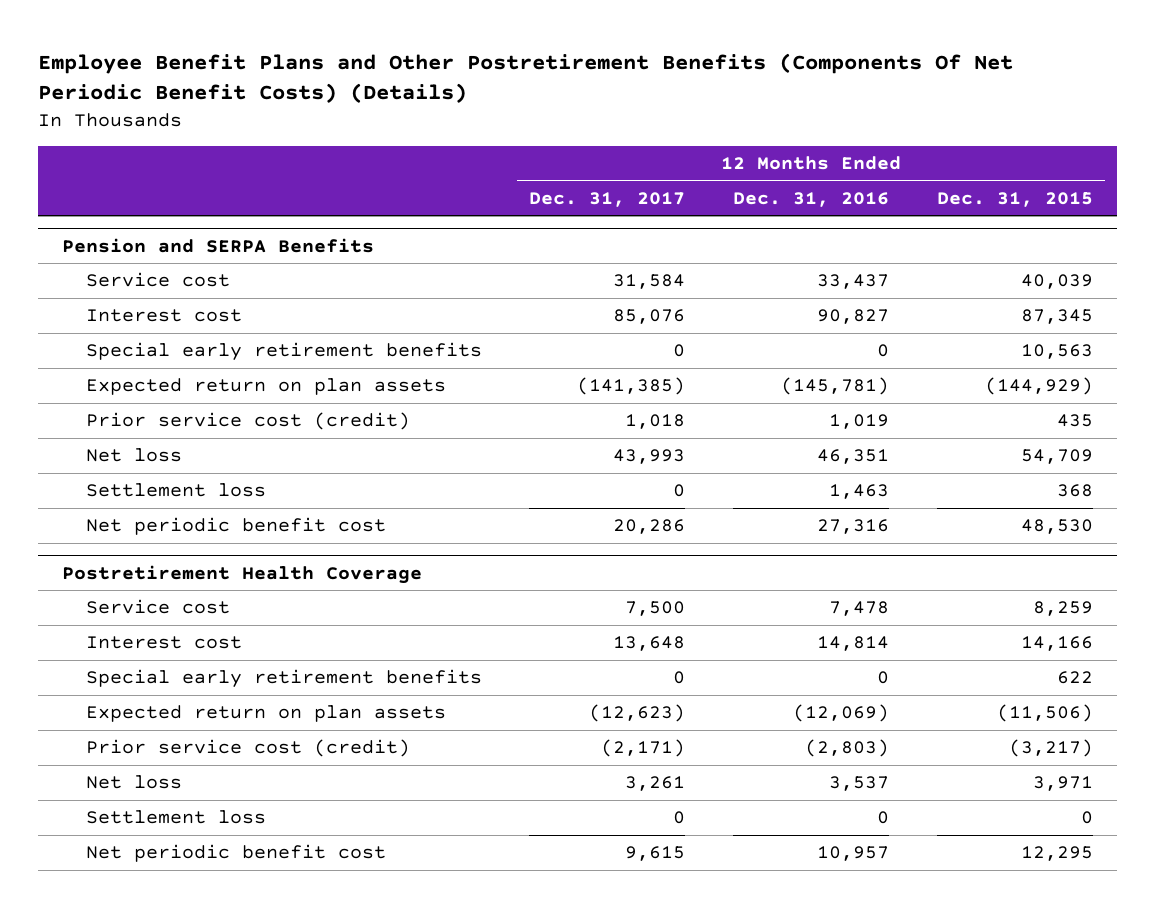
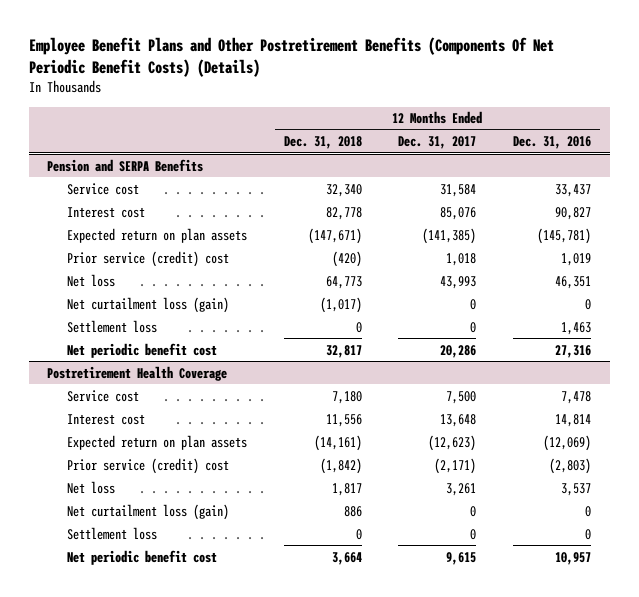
- | 12 Months Ended Dec. 31, 2017 | 12 Months Ended Dec. 31, 2016 | 12 Months Ended Dec. 31, 2015
+ | 12 Months Ended Dec. 31, 2018 | 12 Months Ended Dec. 31, 2017 | 12 Months Ended Dec. 31, 2016
@ Pension and SERPA Benefits
- Special early retirement benefits | 0 | 0 | 10,563
- Prior service cost (credit) | 1,018 | 1,019 | 435
+ Prior service (credit) cost | (420) | 1,018 | 1,019
+ Net curtailment loss (gain) | (1,017) | 0 | 0
@ Postretirement Health Coverage
- Special early retirement benefits | 0 | 0 | 622
- Prior service cost (credit) | (2,171) | (2,803) | (3,217)
+ Prior service (credit) cost | (1,842) | (2,171) | (2,803)
+ Net curtailment loss (gain) | 886 | 0 | 0

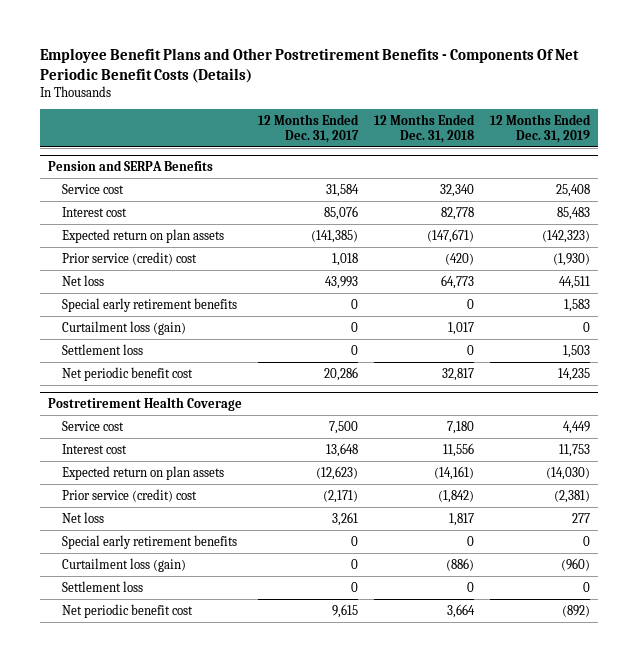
- Employee Benefit Plans and Other Postretirement Benefits (Components Of Net Periodic Benefit Costs) (Details)
+ Employee Benefit Plans and Other Postretirement Benefits - Components Of Net Periodic Benefit Costs (Details)
- | 12 Months Ended Dec. 31, 2018 | 12 Months Ended Dec. 31, 2017 | 12 Months Ended Dec. 31, 2016
+ | 12 Months Ended Dec. 31, 2017 | 12 Months Ended Dec. 31, 2018 | 12 Months Ended Dec. 31, 2019
@ Pension and SERPA Benefits
- Net curtailment loss (gain) | (1,017) | 0 | 0
+ Special early retirement benefits | 0 | 0 | 1,583
+ Curtailment loss (gain) | 0 | 1,017 | 0
@ Postretirement Health Coverage
- Net curtailment loss (gain) | 886 | 0 | 0
+ Special early retirement benefits | 0 | 0 | 0
+ Curtailment loss (gain) | 0 | (886) | (960)

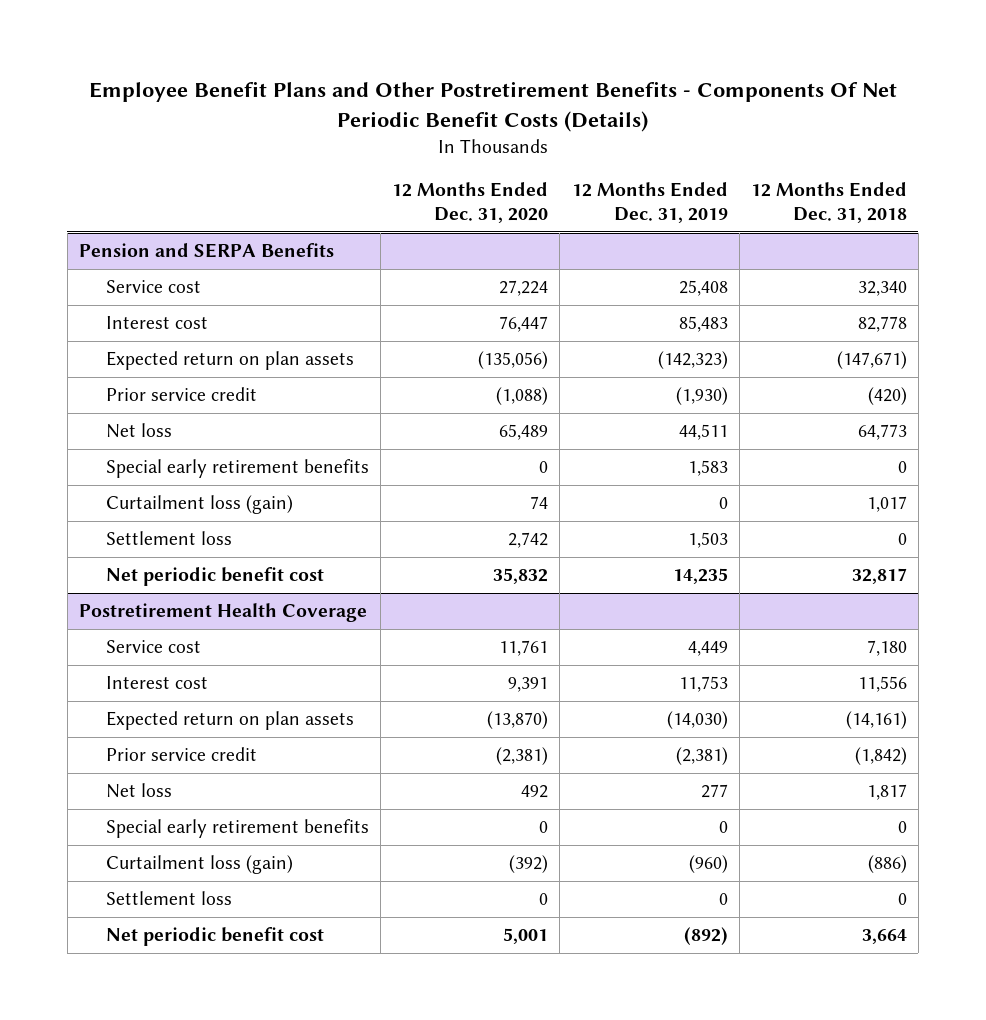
- | 12 Months Ended Dec. 31, 2017 | 12 Months Ended Dec. 31, 2018 | 12 Months Ended Dec. 31, 2019
+ | 12 Months Ended Dec. 31, 2020 | 12 Months Ended Dec. 31, 2019 | 12 Months Ended Dec. 31, 2018
@ Pension and SERPA Benefits
- Prior service (credit) cost | 1,018 | (420) | (1,930)
+ Prior service credit | (1,088) | (1,930) | (420)
@ Postretirement Health Coverage
- Prior service (credit) cost | (2,171) | (1,842) | (2,381)
+ Prior service credit | (2,381) | (2,381) | (1,842)

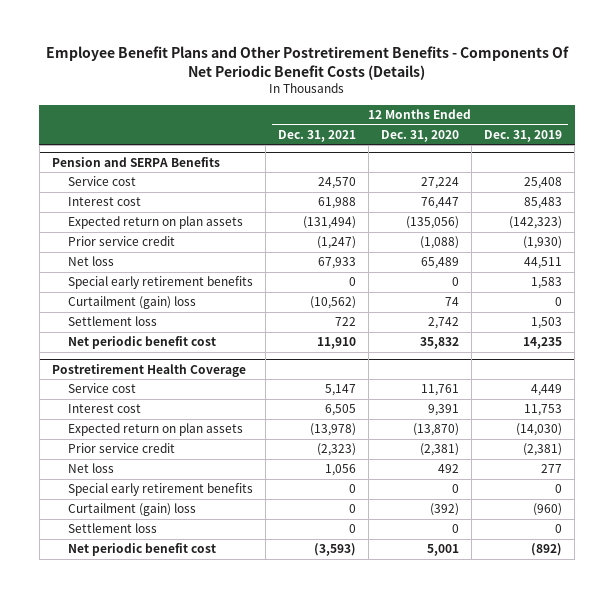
- | 12 Months Ended Dec. 31, 2020 | 12 Months Ended Dec. 31, 2019 | 12 Months Ended Dec. 31, 2018
+ | 12 Months Ended Dec. 31, 2021 | 12 Months Ended Dec. 31, 2020 | 12 Months Ended Dec. 31, 2019
@ Pension and SERPA Benefits
- Curtailment loss (gain) | 74 | 0 | 1,017
+ Curtailment (gain) loss | (10,562) | 74 | 0
@ Postretirement Health Coverage
- Curtailment loss (gain) | (392) | (960) | (886)
+ Curtailment (gain) loss | 0 | (392) | (960)

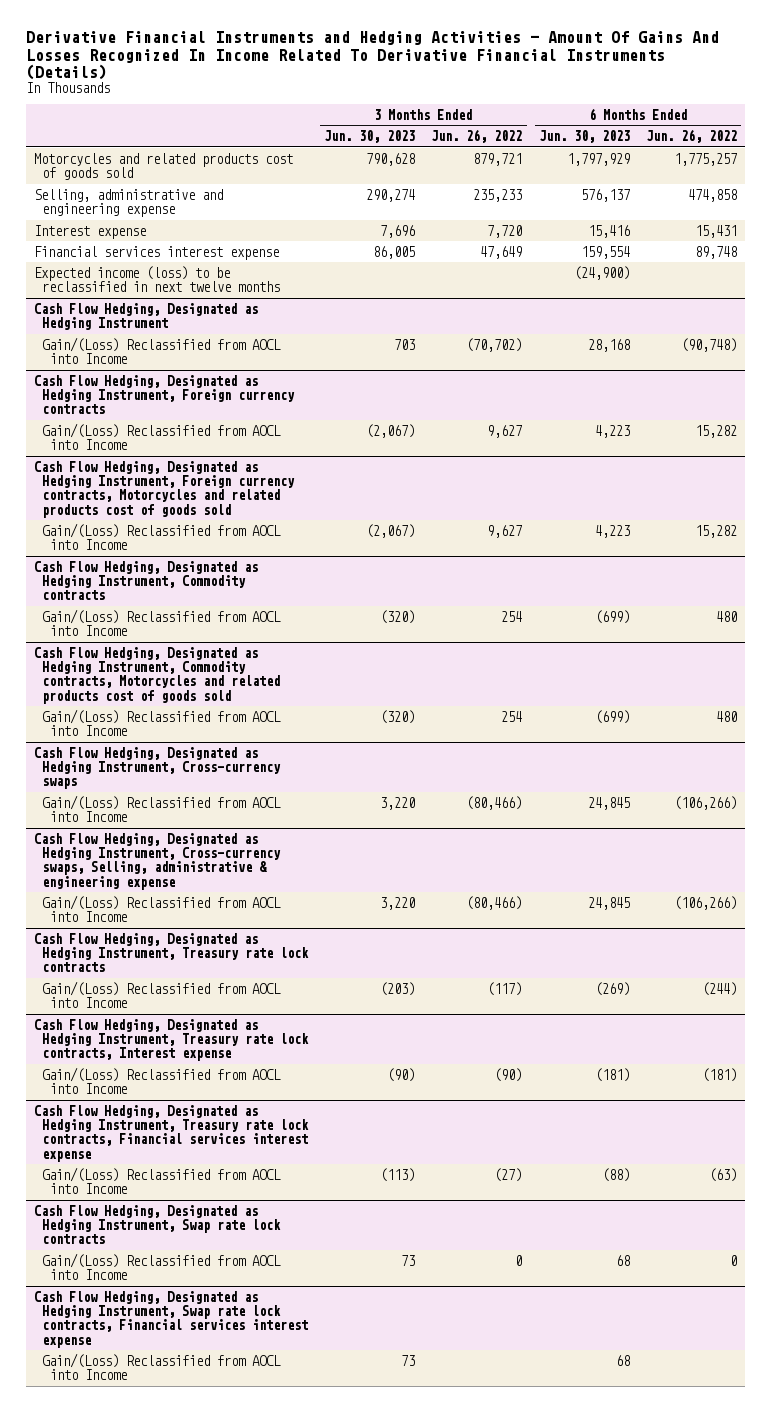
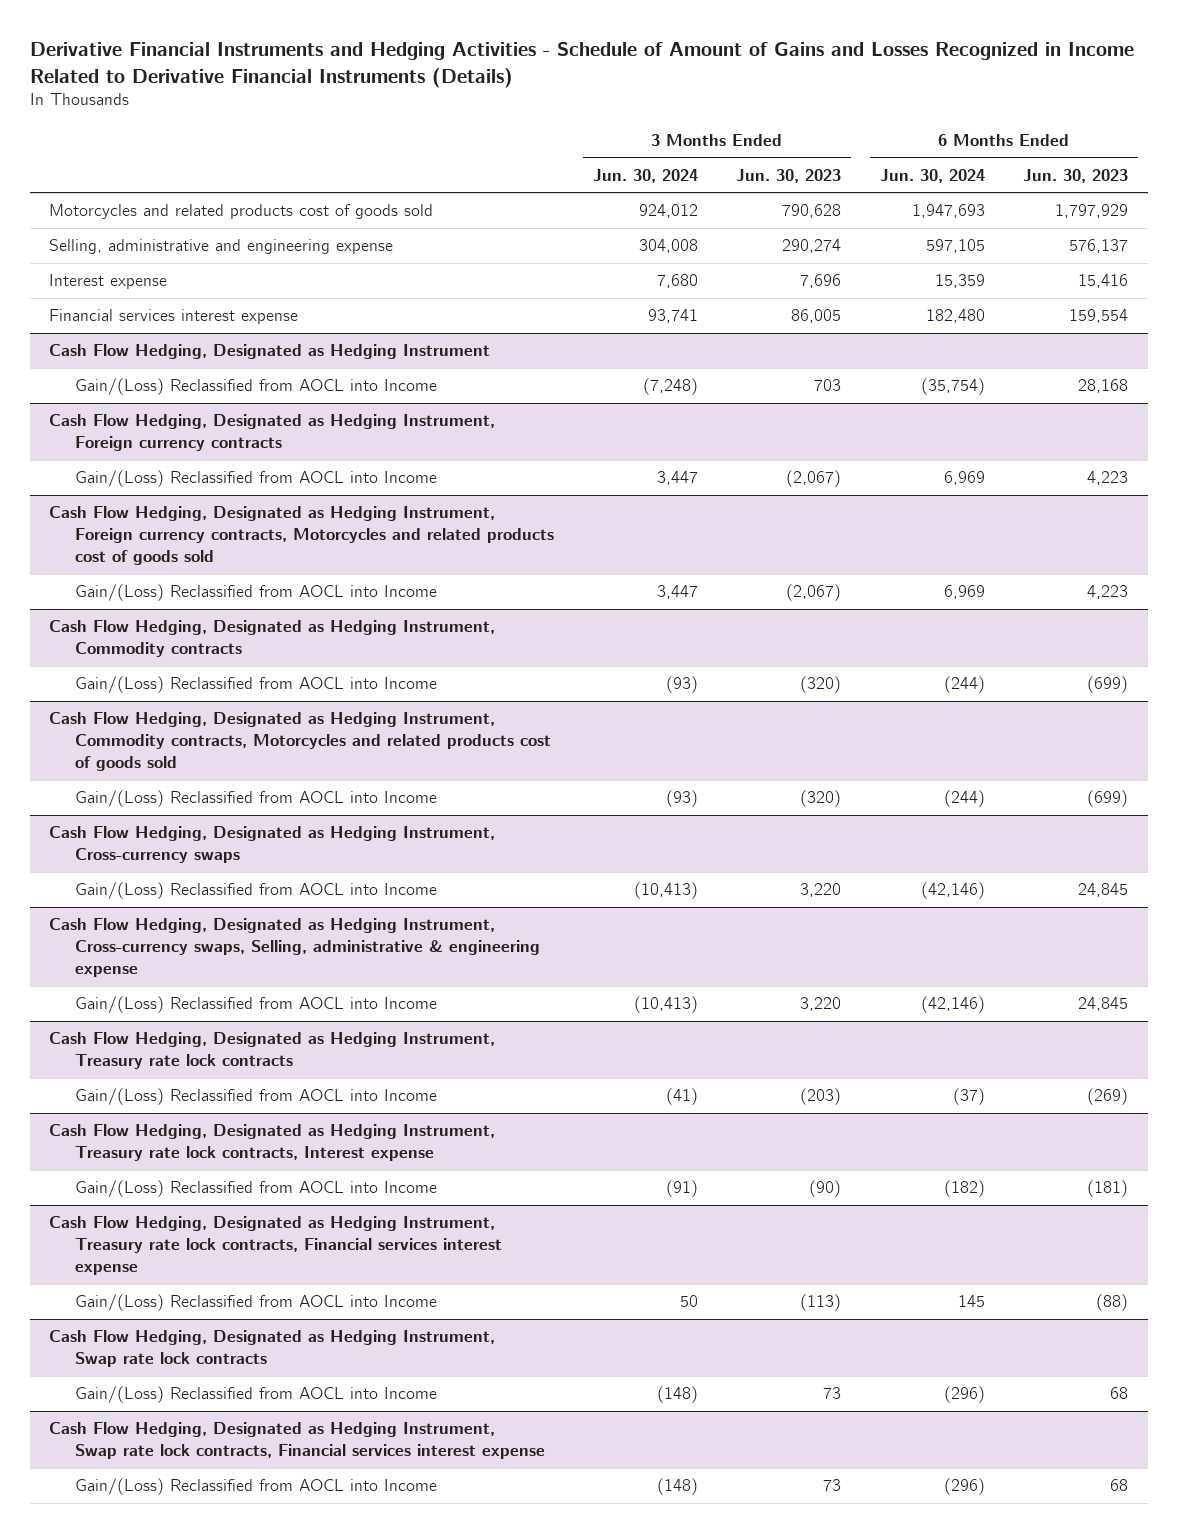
- Derivative Financial Instruments and Hedging Activities - Amount Of Gains And Losses Recognized In Income Related To Derivative Financial Instruments (Details)
+ Derivative Financial Instruments and Hedging Activities - Schedule of Amount of Gains and Losses Recognized in Income Related to Derivative Financial Instruments (Details)
- | 3 Months Ended Jun. 30, 2023 | 3 Months Ended Jun. 26, 2022 | 6 Months Ended Jun. 30, 2023 | 6 Months Ended Jun. 26, 2022
+ | 3 Months Ended Jun. 30, 2024 | 3 Months Ended Jun. 30, 2023 | 6 Months Ended Jun. 30, 2024 | 6 Months Ended Jun. 30, 2023
- Expected income (loss) to be reclassified in next twelve months | | | (24,900) |

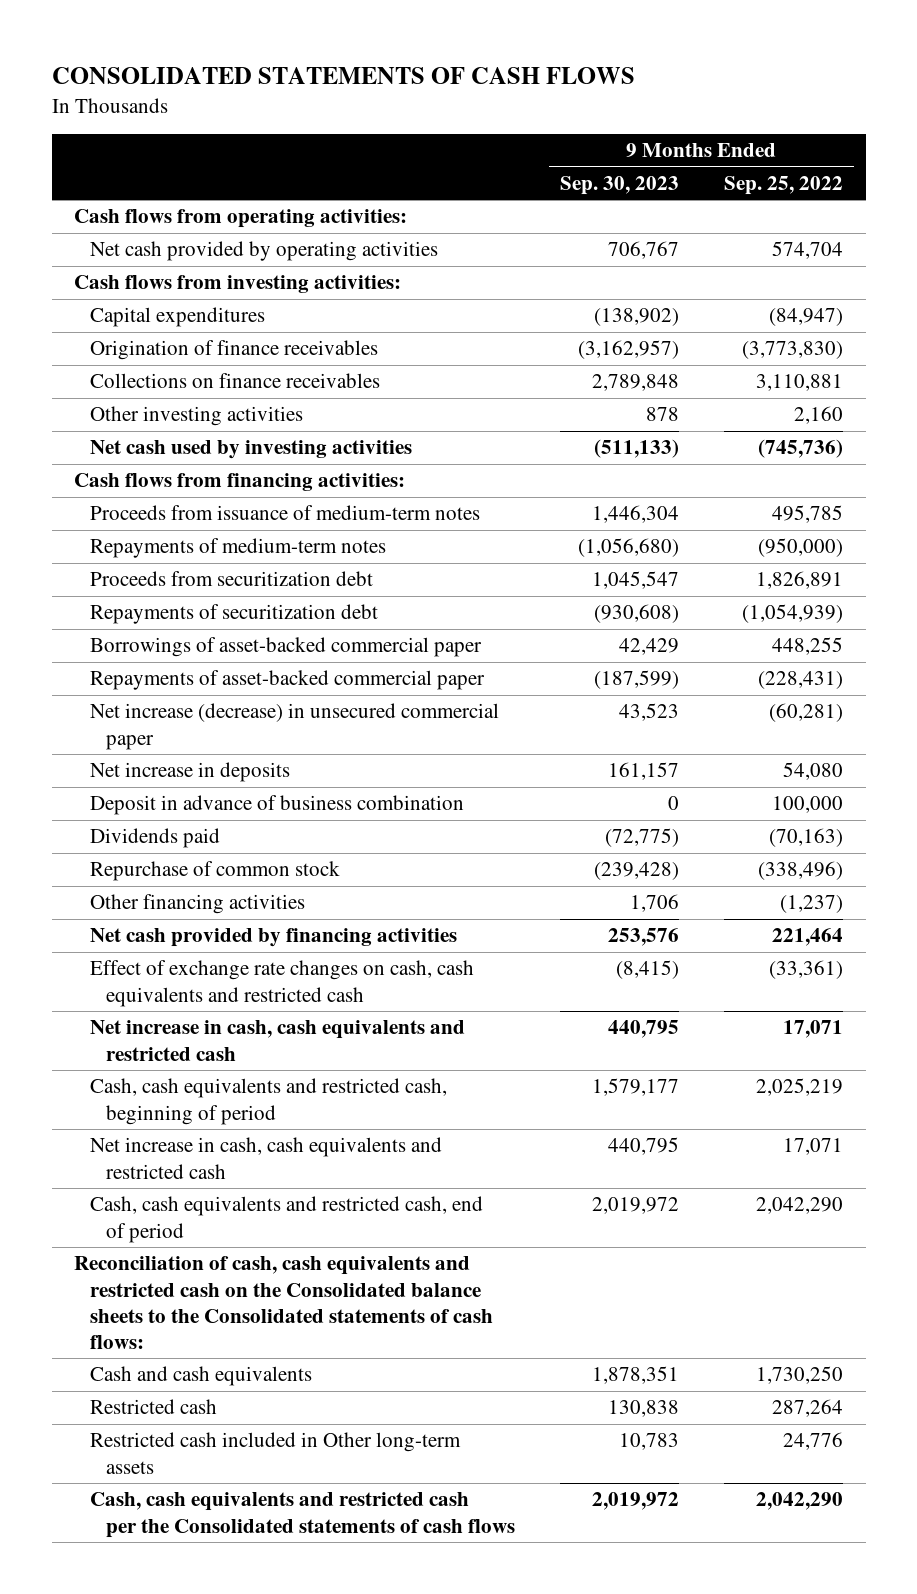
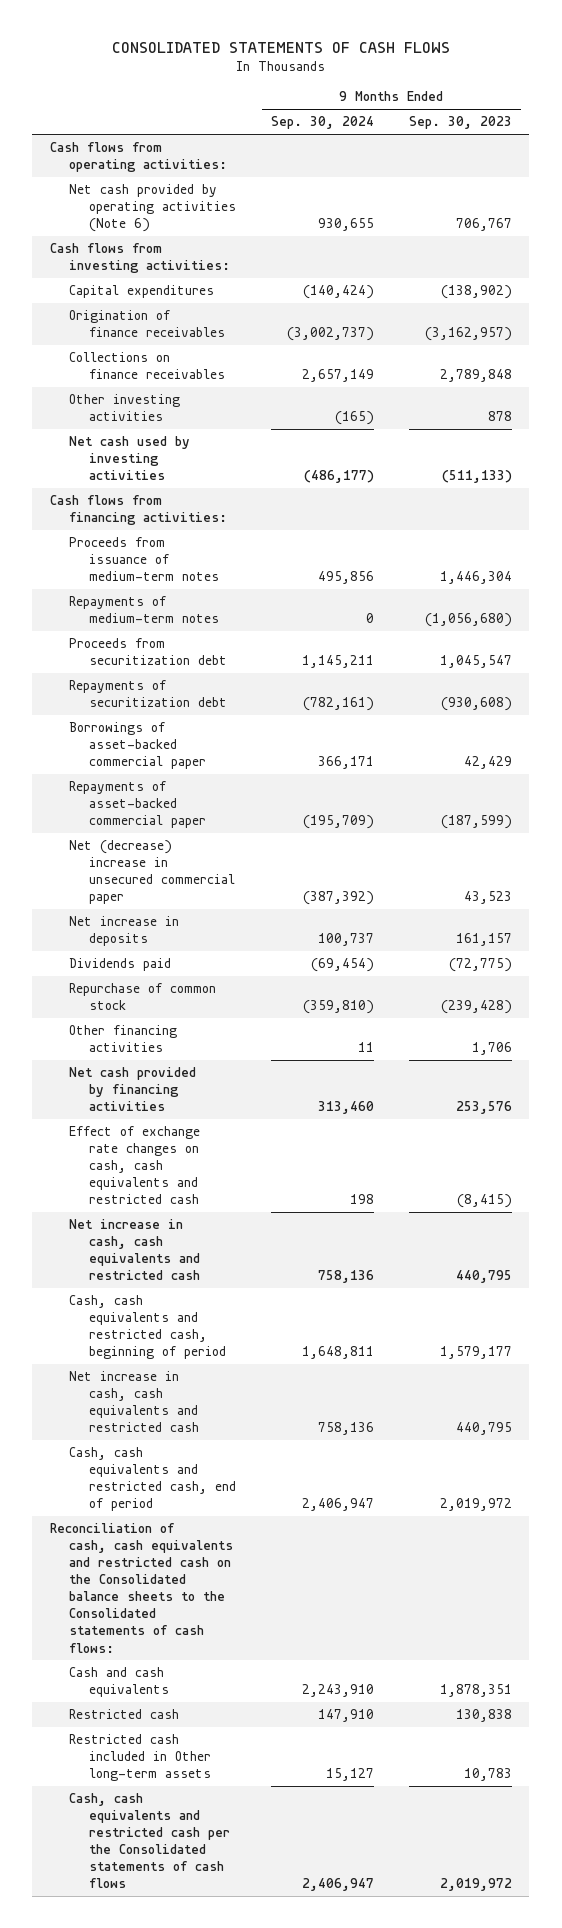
- | 9 Months Ended Sep. 30, 2023 | 9 Months Ended Sep. 25, 2022
+ | 9 Months Ended Sep. 30, 2024 | 9 Months Ended Sep. 30, 2023
- Net cash provided by operating activities | 706,767 | 574,704
+ Net cash provided by operating activities (Note 6) | 930,655 | 706,767
- Net increase (decrease) in unsecured commercial paper | 43,523 | (60,281)
+ Net (decrease) increase in unsecured commercial paper | (387,392) | 43,523
- Deposit in advance of business combination | 0 | 100,000

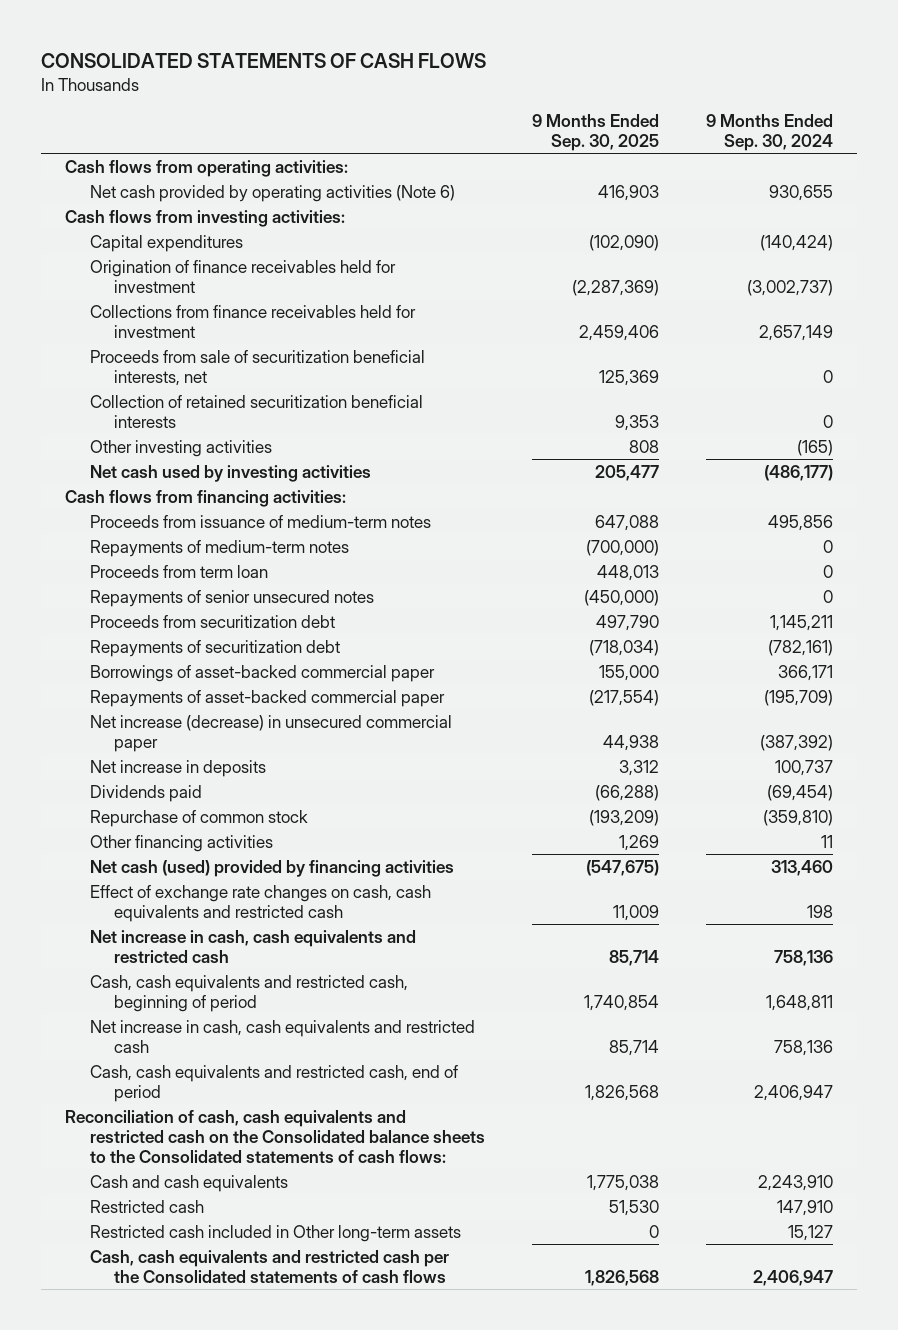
- | 9 Months Ended Sep. 30, 2024 | 9 Months Ended Sep. 30, 2023
+ | 9 Months Ended Sep. 30, 2025 | 9 Months Ended Sep. 30, 2024
- Origination of finance receivables | (3,002,737) | (3,162,957)
- Collections on finance receivables | 2,657,149 | 2,789,848
+ Origination of finance receivables held for investment | (2,287,369) | (3,002,737)
+ Collections from finance receivables held for investment | 2,459,406 | 2,657,149
+ Proceeds from sale of securitization beneficial interests, net | 125,369 | 0
+ Collection of retained securitization beneficial interests | 9,353 | 0
+ Proceeds from term loan | 448,013 | 0
+ Repayments of senior unsecured notes | (450,000) | 0
- Net (decrease) increase in unsecured commercial paper | (387,392) | 43,523
+ Net increase (decrease) in unsecured commercial paper | 44,938 | (387,392)
- Net cash provided by financing activities | 313,460 | 253,576
+ Net cash (used) provided by financing activities | (547,675) | 313,460

